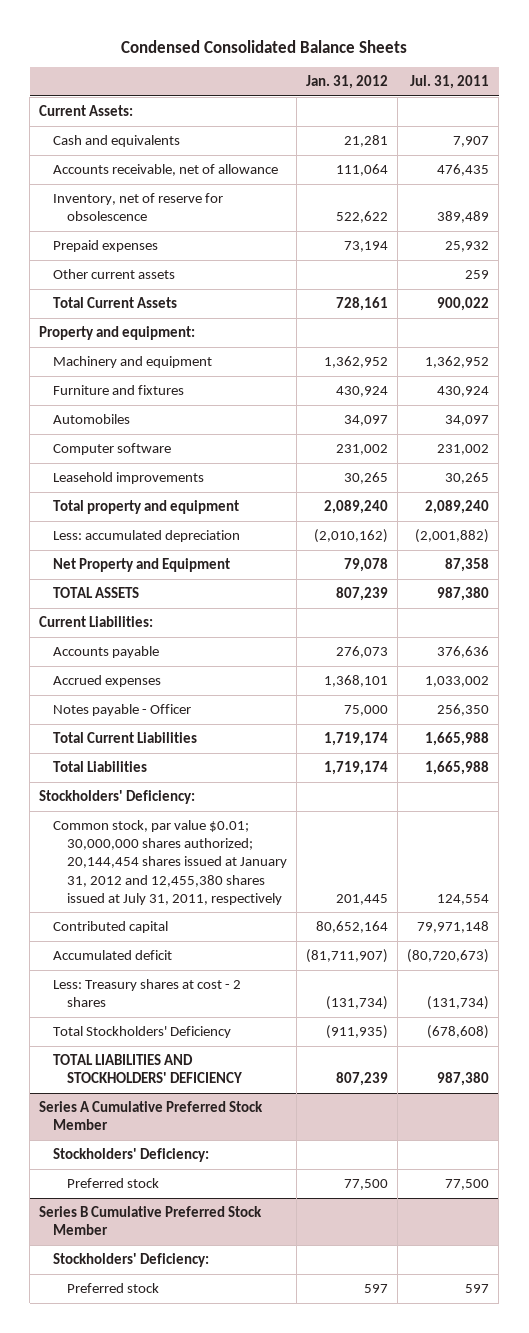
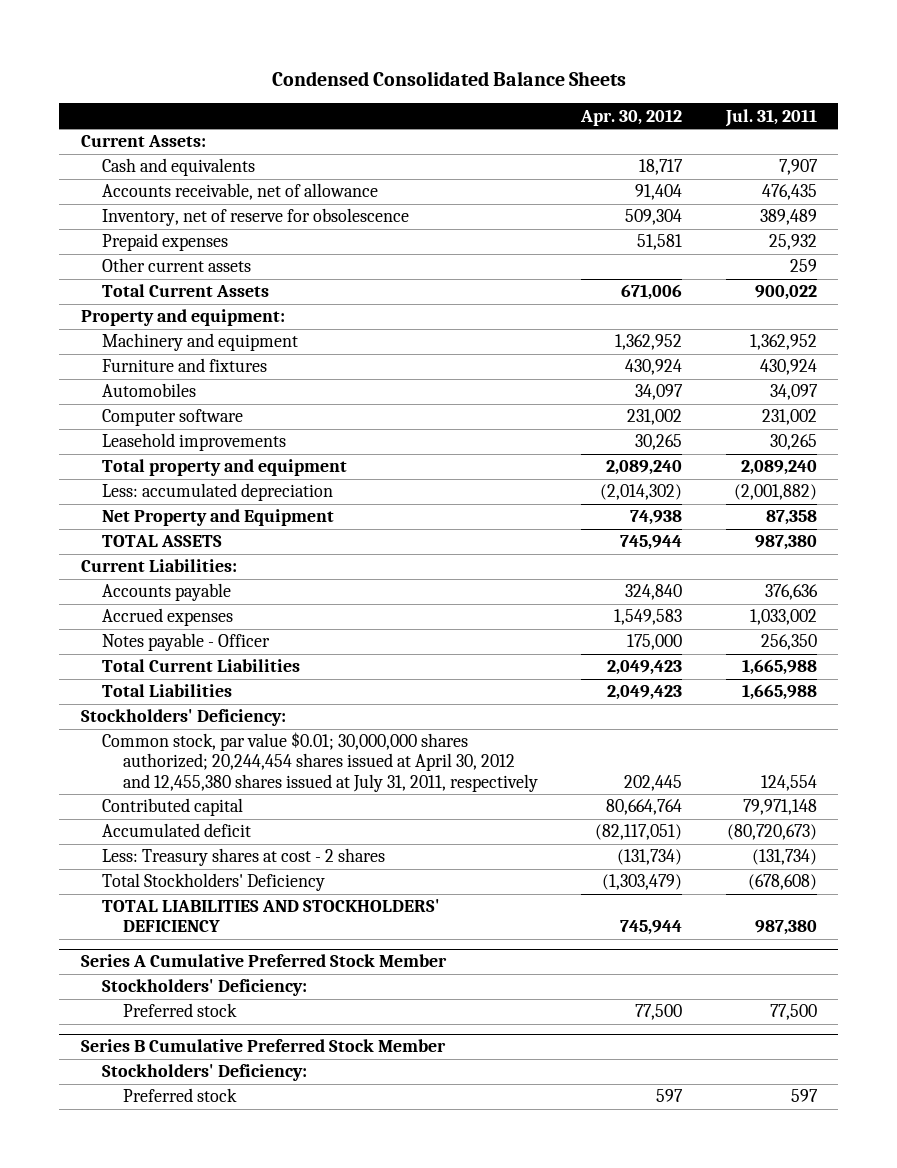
- | Jan. 31, 2012 | Jul. 31, 2011
+ | Apr. 30, 2012 | Jul. 31, 2011
- Common stock, par value $0.01; 30,000,000 shares authorized; 20,144,454 shares issued at January 31, 2012 and 12,455,380 shares issued at July 31, 2011, respectively | 201,445 | 124,554
+ Common stock, par value $0.01; 30,000,000 shares authorized; 20,244,454 shares issued at April 30, 2012 and 12,455,380 shares issued at July 31, 2011, respectively | 202,445 | 124,554

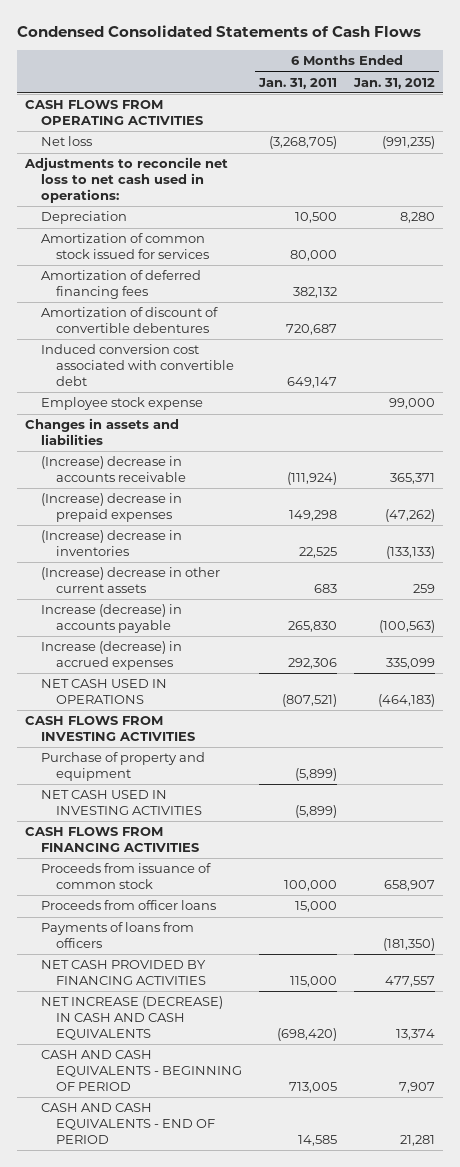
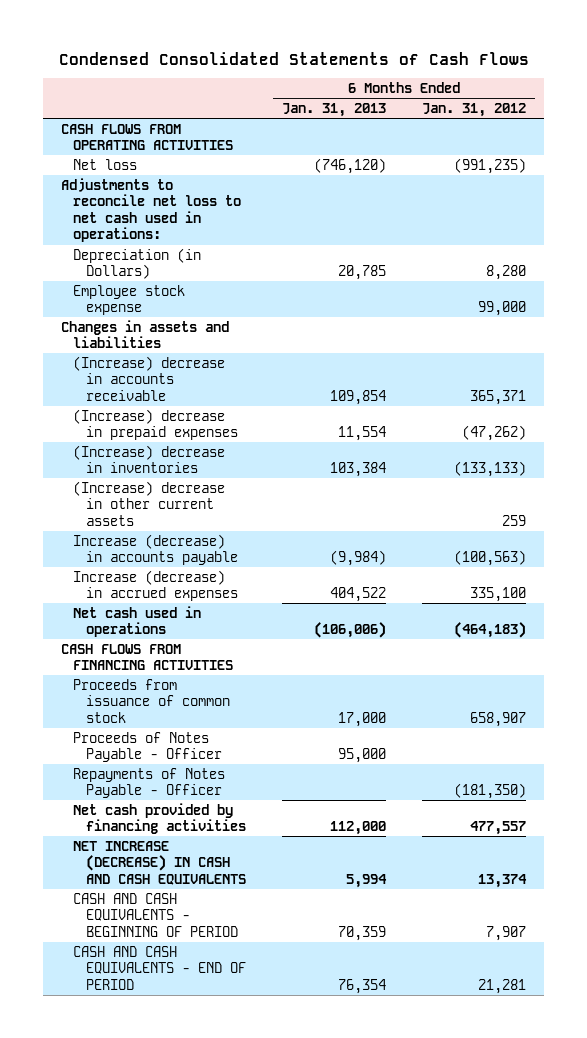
- | 6 Months Ended Jan. 31, 2011 | 6 Months Ended Jan. 31, 2012
+ | 6 Months Ended Jan. 31, 2013 | 6 Months Ended Jan. 31, 2012
- Depreciation | 10,500 | 8,280
- Amortization of common stock issued for services | 80,000 |
- Amortization of deferred financing fees | 382,132 |
- Amortization of discount of convertible debentures | 720,687 |
- Induced conversion cost associated with convertible debt | 649,147 |
+ Depreciation (in Dollars) | 20,785 | 8,280
- Increase (decrease) in accrued expenses | 292,306 | 335,099
- NET CASH USED IN OPERATIONS | (807,521) | (464,183)
- CASH FLOWS FROM INVESTING ACTIVITIES
- Purchase of property and equipment | (5,899) |
- NET CASH USED IN INVESTING ACTIVITIES | (5,899) |
+ Increase (decrease) in accrued expenses | 404,522 | 335,100
+ Net cash used in operations | (106,006) | (464,183)
- Proceeds from officer loans | 15,000 |
- Payments of loans from officers | | (181,350)
- NET CASH PROVIDED BY FINANCING ACTIVITIES | 115,000 | 477,557
+ Proceeds of Notes Payable - Officer | 95,000 |
+ Repayments of Notes Payable - Officer | | (181,350)
+ Net cash provided by financing activities | 112,000 | 477,557

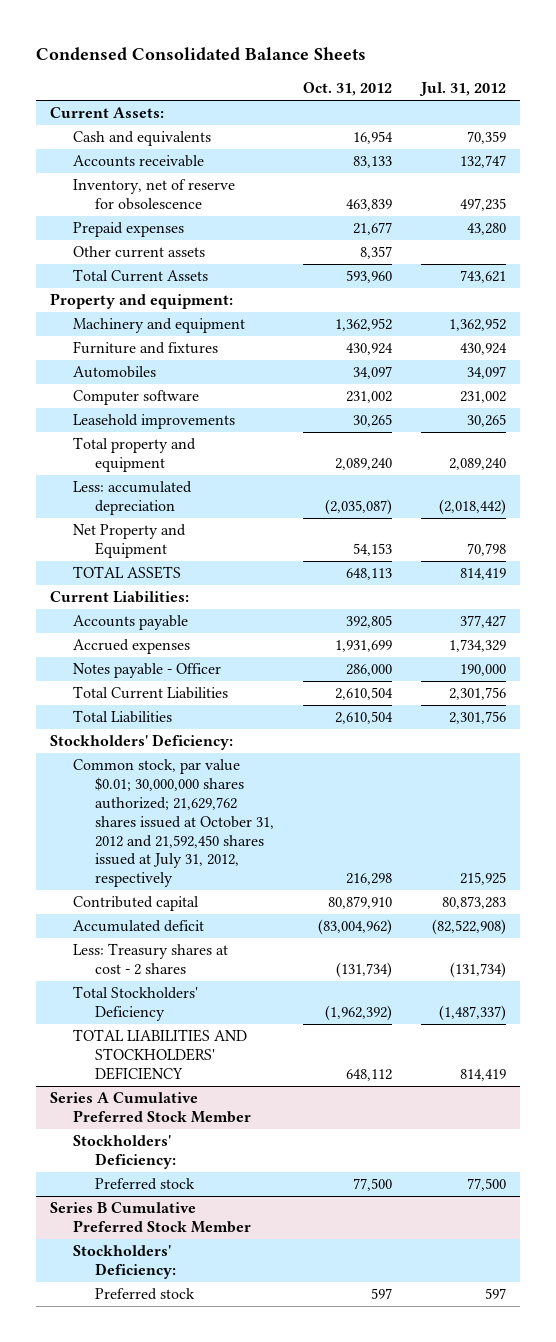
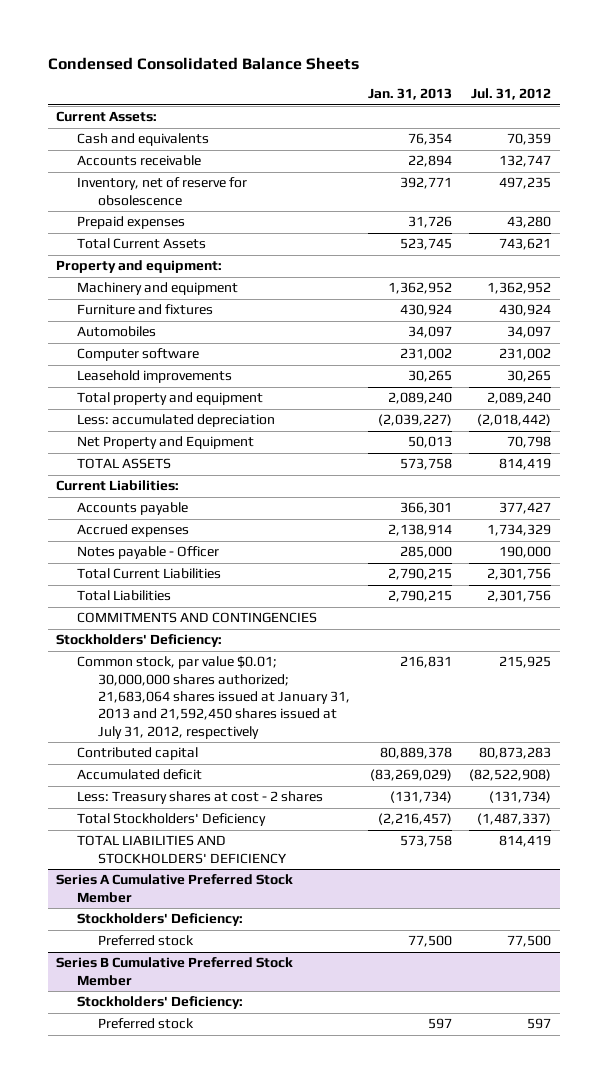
- | Oct. 31, 2012 | Jul. 31, 2012
+ | Jan. 31, 2013 | Jul. 31, 2012
- Other current assets | 8,357 |
+ COMMITMENTS AND CONTINGENCIES
- Common stock, par value $0.01; 30,000,000 shares authorized; 21,629,762 shares issued at October 31, 2012 and 21,592,450 shares issued at July 31, 2012, respectively | 216,298 | 215,925
+ Common stock, par value $0.01; 30,000,000 shares authorized; 21,683,064 shares issued at January 31, 2013 and 21,592,450 shares issued at July 31, 2012, respectively | 216,831 | 215,925

